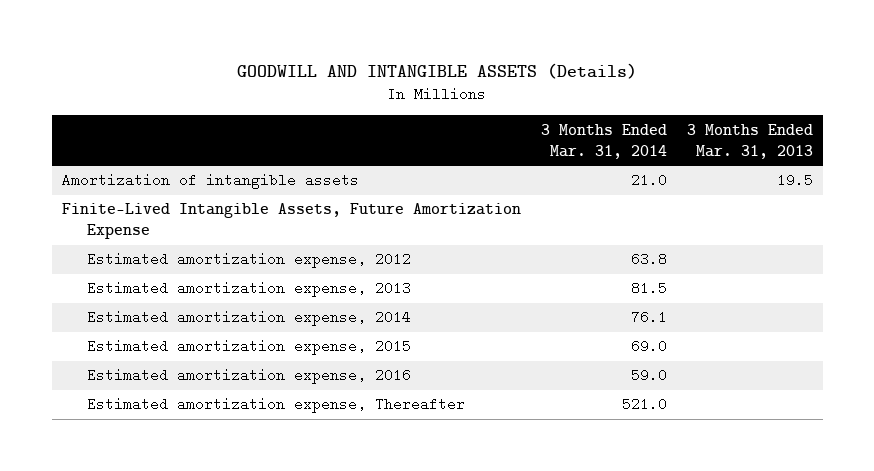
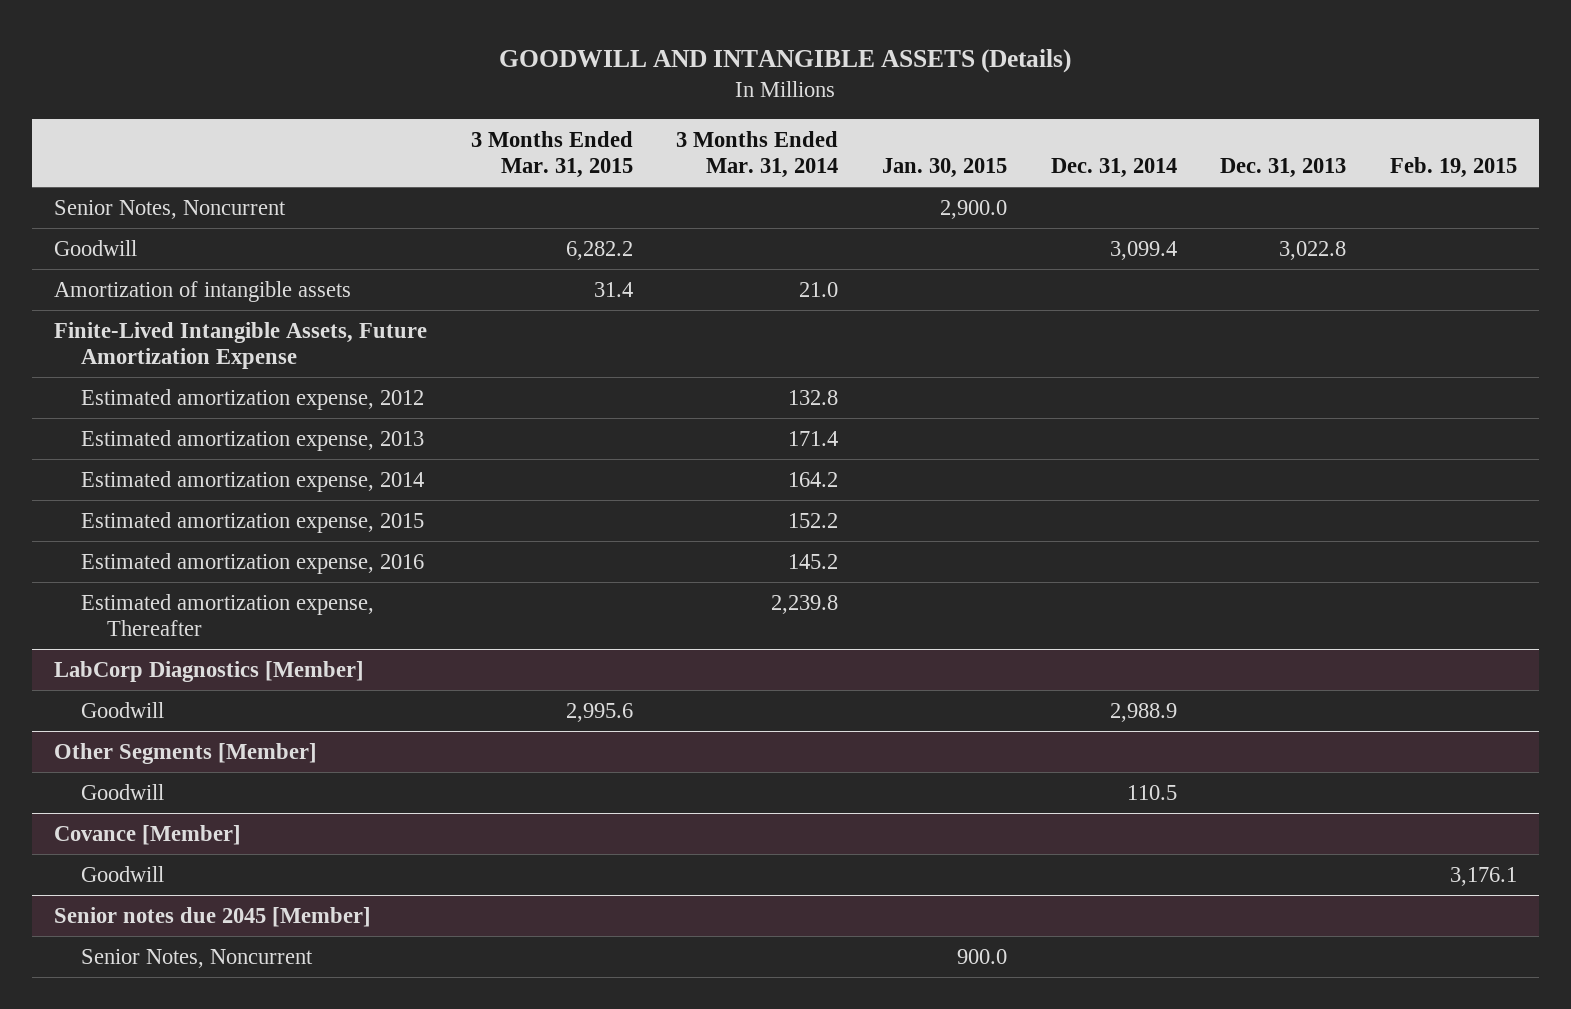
- | 3 Months Ended Mar. 31, 2014 | 3 Months Ended Mar. 31, 2013
+ | 3 Months Ended Mar. 31, 2015 | 3 Months Ended Mar. 31, 2014 | Jan. 30, 2015 | Dec. 31, 2014 | Dec. 31, 2013 | Feb. 19, 2015
+ Senior Notes, Noncurrent | | | 2,900.0 | | |
+ Goodwill | 6,282.2 | | | 3,099.4 | 3,022.8 |
- Estimated amortization expense, 2012 | 63.8 |
- Estimated amortization expense, 2013 | 81.5 |
- Estimated amortization expense, 2014 | 76.1 |
- Estimated amortization expense, 2015 | 69.0 |
- Estimated amortization expense, 2016 | 59.0 |
- Estimated amortization expense, Thereafter | 521.0 |
+ Estimated amortization expense, 2012 | | 132.8 | | | |
+ Estimated amortization expense, 2013 | | 171.4 | | | |
+ Estimated amortization expense, 2014 | | 164.2 | | | |
+ Estimated amortization expense, 2015 | | 152.2 | | | |
+ Estimated amortization expense, 2016 | | 145.2 | | | |
+ Estimated amortization expense, Thereafter | | 2,239.8 | | | |
+ LabCorp Diagnostics [Member]
+ Goodwill | 2,995.6 | | | 2,988.9 | |
+ Other Segments [Member]
+ Goodwill | | | | 110.5 | |
+ Covance [Member]
+ Goodwill | | | | | | 3,176.1
+ Senior notes due 2045 [Member]
+ Senior Notes, Noncurrent | | | 900.0 | | |

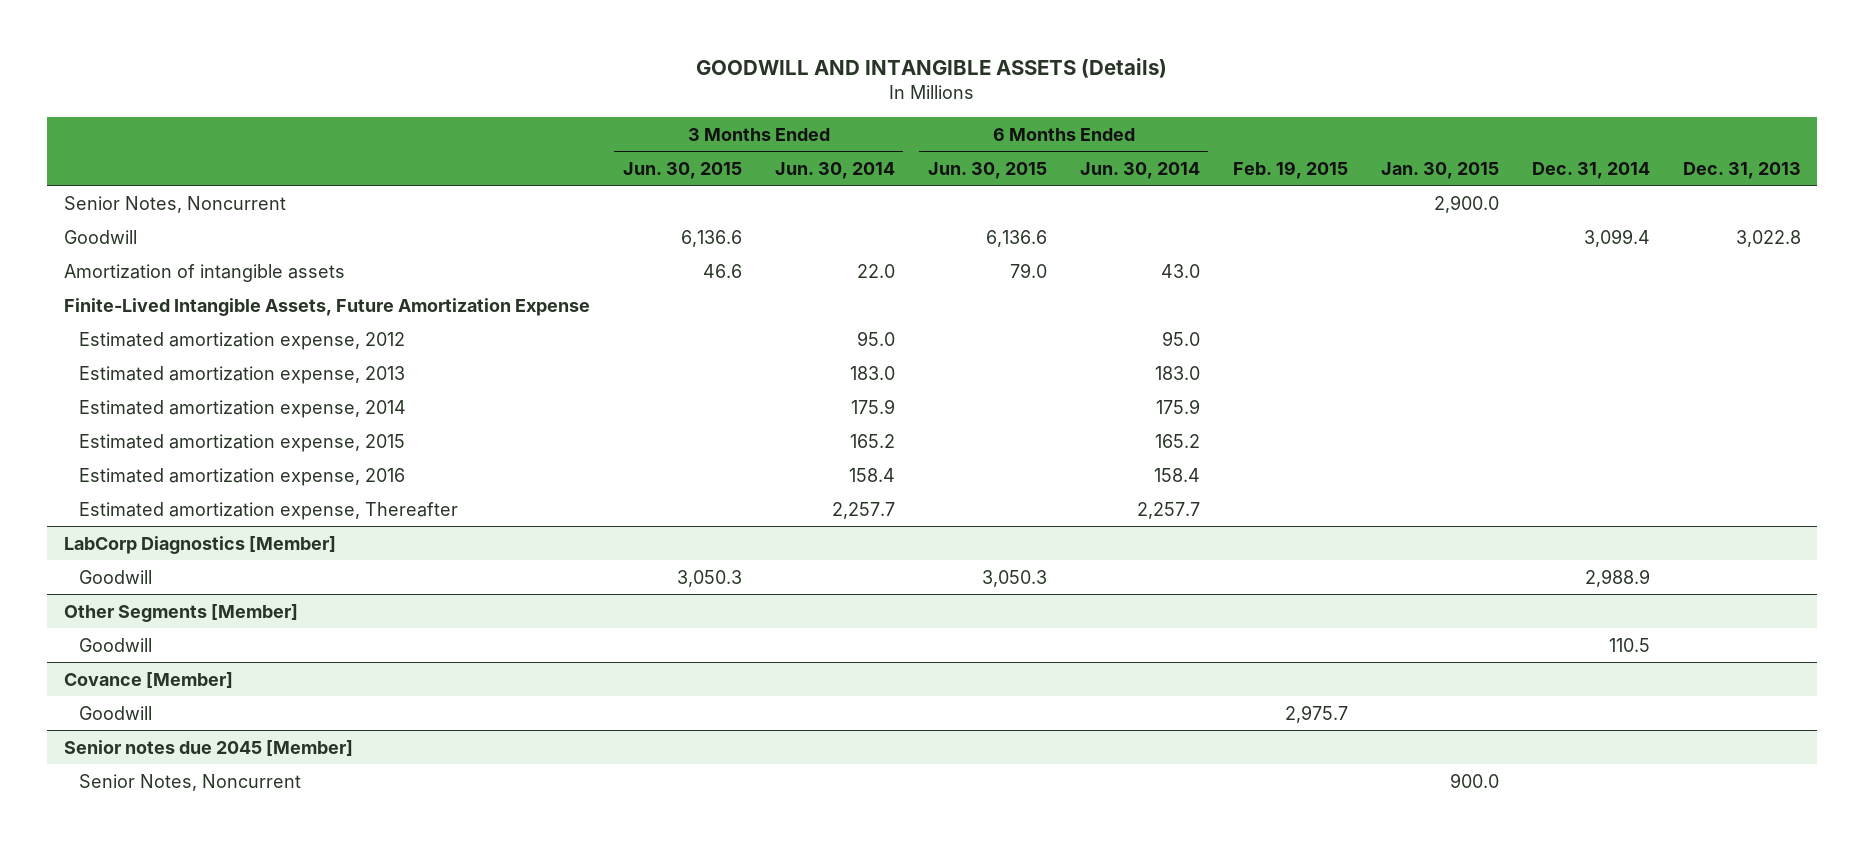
- | 3 Months Ended Mar. 31, 2015 | 3 Months Ended Mar. 31, 2014 | Jan. 30, 2015 | Dec. 31, 2014 | Dec. 31, 2013 | Feb. 19, 2015
+ | 3 Months Ended Jun. 30, 2015 | 3 Months Ended Jun. 30, 2014 | 6 Months Ended Jun. 30, 2015 | 6 Months Ended Jun. 30, 2014 | Feb. 19, 2015 | Jan. 30, 2015 | Dec. 31, 2014 | Dec. 31, 2013
@ Covance [Member]
- Goodwill | | | | | | 3,176.1
+ Goodwill | | | | | 2,975.7 | | |

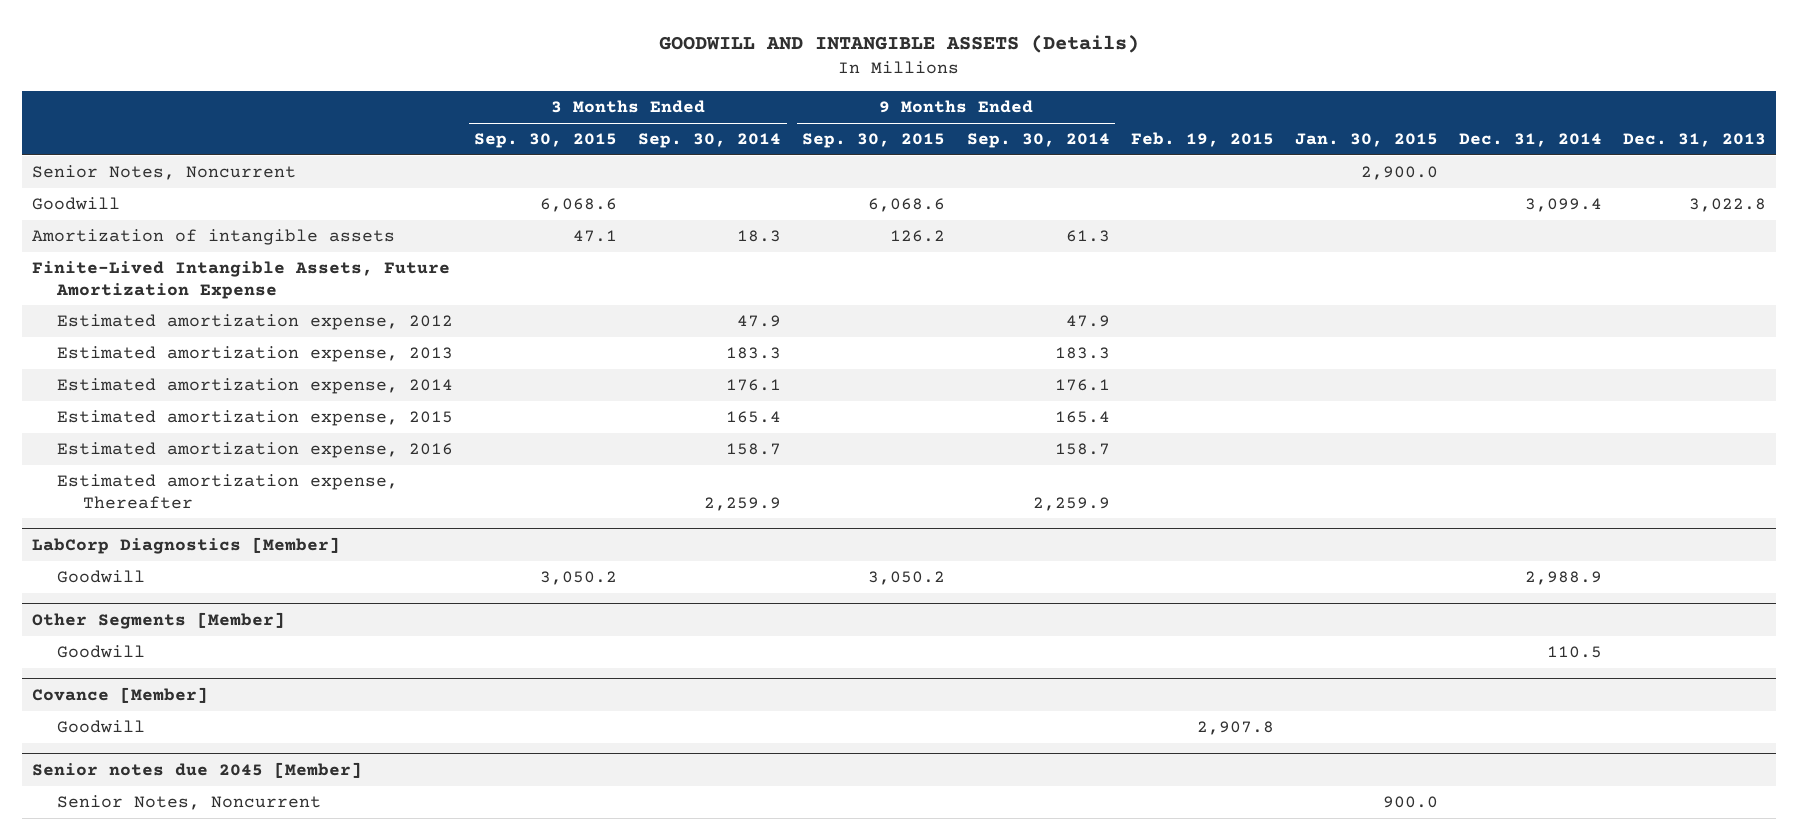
- | 3 Months Ended Jun. 30, 2015 | 3 Months Ended Jun. 30, 2014 | 6 Months Ended Jun. 30, 2015 | 6 Months Ended Jun. 30, 2014 | Feb. 19, 2015 | Jan. 30, 2015 | Dec. 31, 2014 | Dec. 31, 2013
+ | 3 Months Ended Sep. 30, 2015 | 3 Months Ended Sep. 30, 2014 | 9 Months Ended Sep. 30, 2015 | 9 Months Ended Sep. 30, 2014 | Feb. 19, 2015 | Jan. 30, 2015 | Dec. 31, 2014 | Dec. 31, 2013
@ Covance [Member]
- Goodwill | | | | | 2,975.7 | | |
+ Goodwill | | | | | 2,907.8 | | |

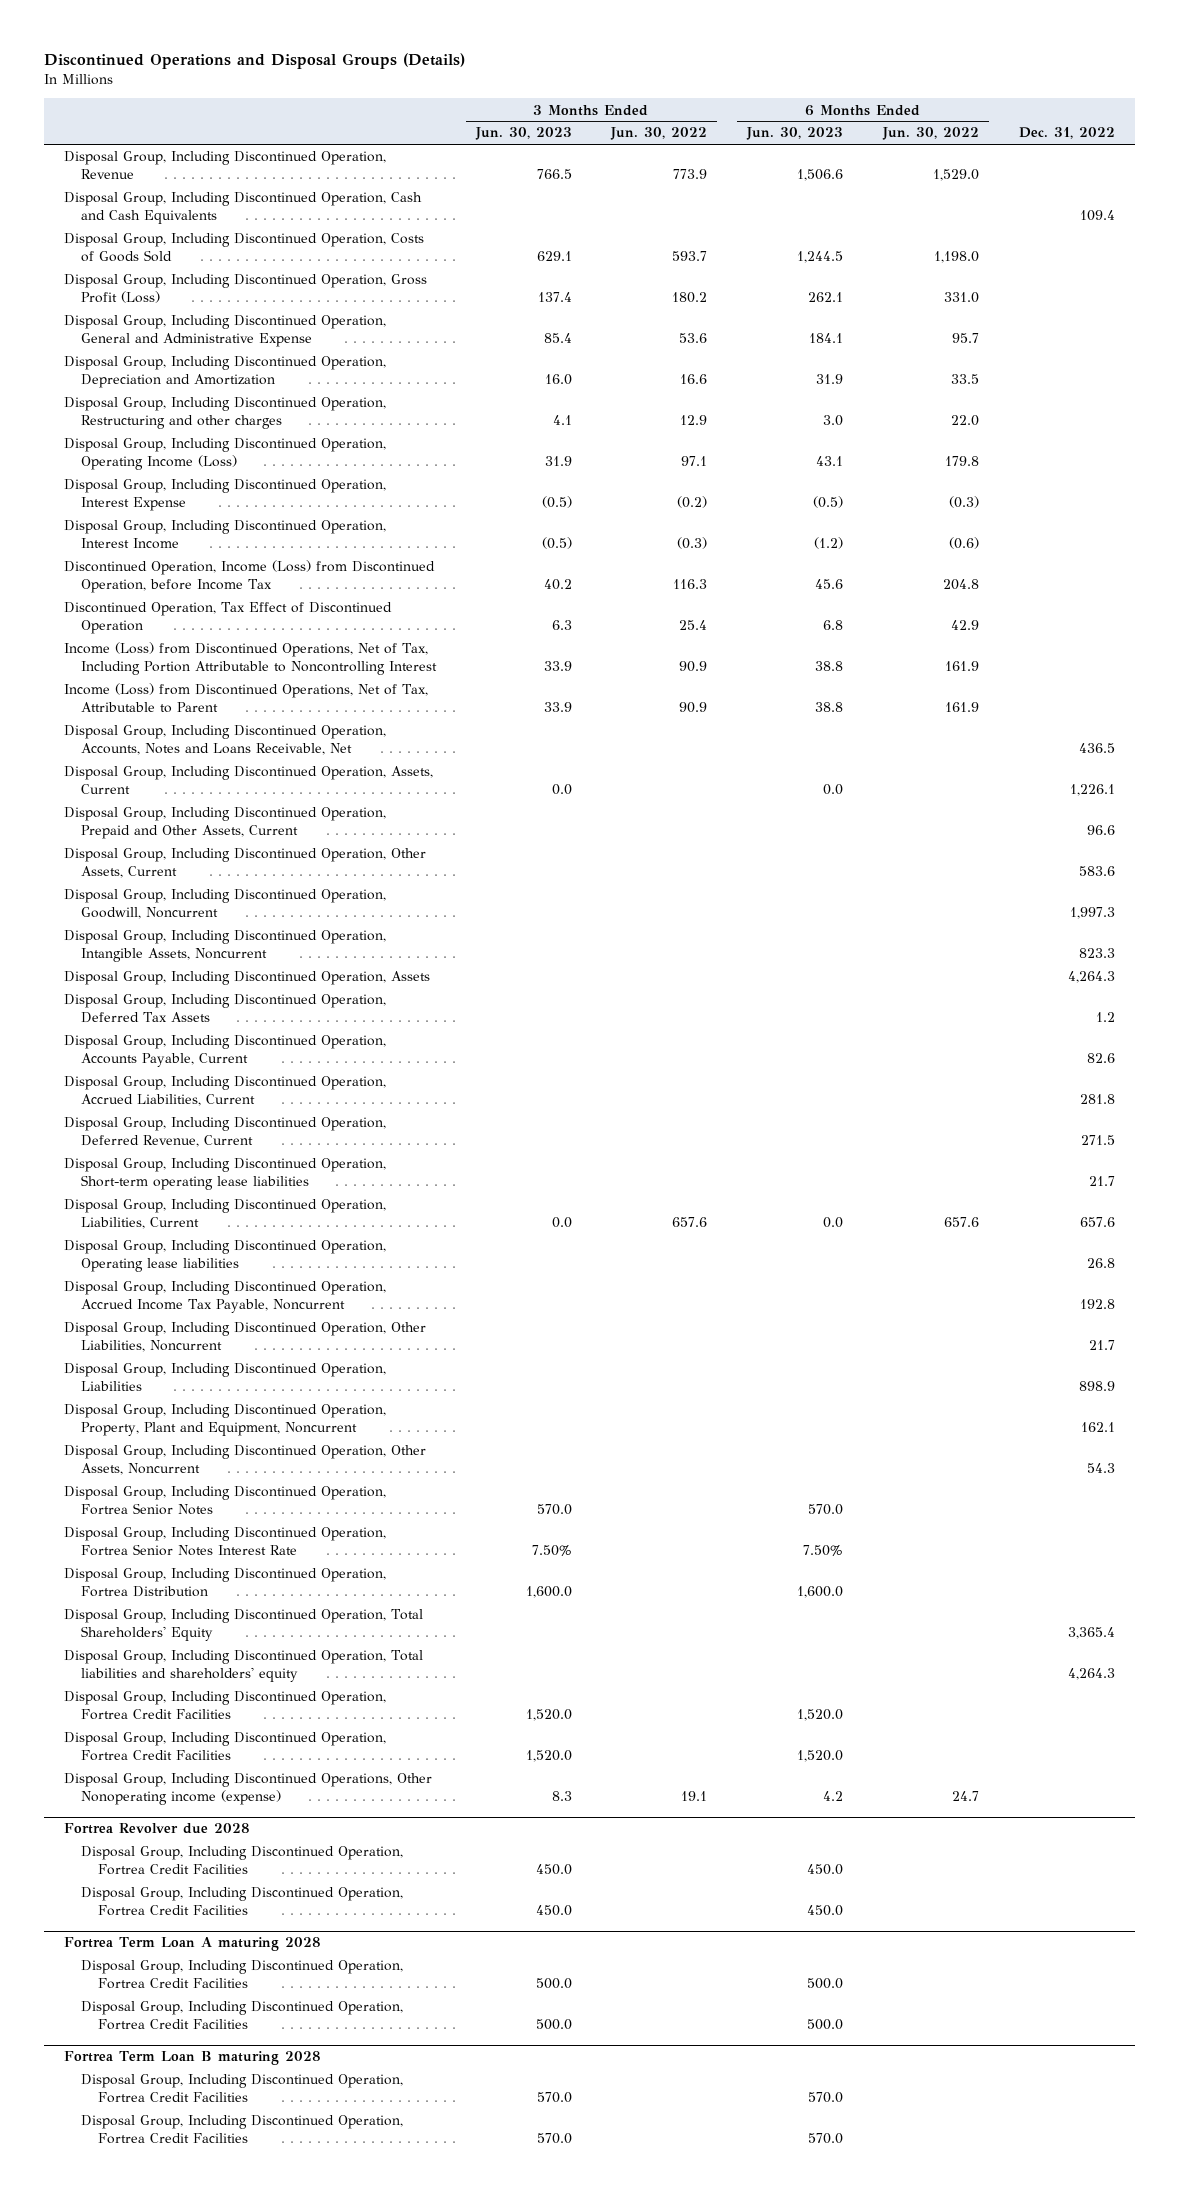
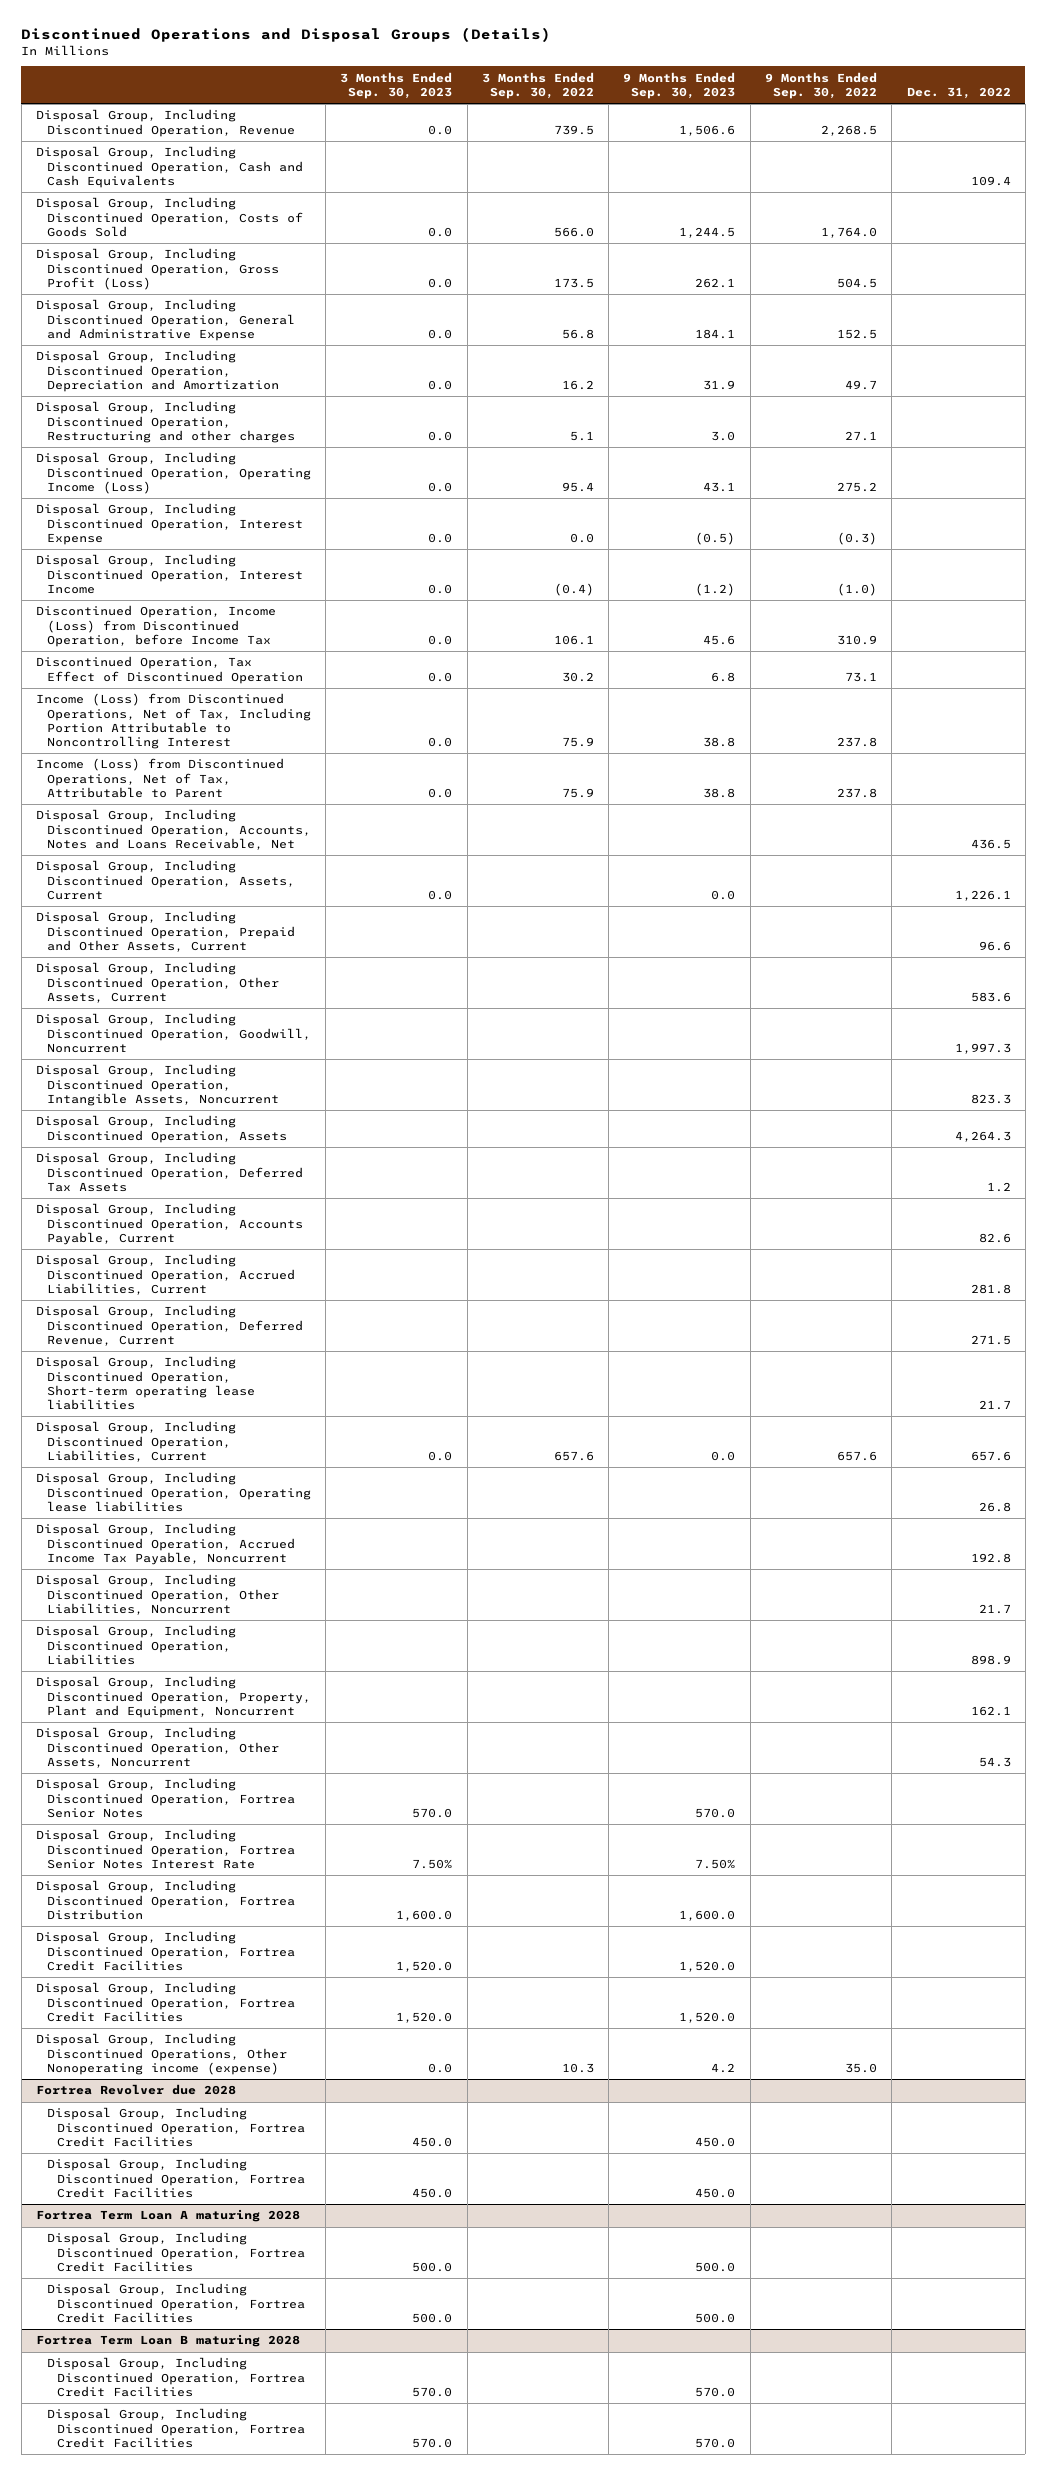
- | 3 Months Ended Jun. 30, 2023 | 3 Months Ended Jun. 30, 2022 | 6 Months Ended Jun. 30, 2023 | 6 Months Ended Jun. 30, 2022 | Dec. 31, 2022
+ | 3 Months Ended Sep. 30, 2023 | 3 Months Ended Sep. 30, 2022 | 9 Months Ended Sep. 30, 2023 | 9 Months Ended Sep. 30, 2022 | Dec. 31, 2022
- Disposal Group, Including Discontinued Operation, Total Shareholders' Equity | | | | | 3,365.4
- Disposal Group, Including Discontinued Operation, Total liabilities and shareholders' equity | | | | | 4,264.3

